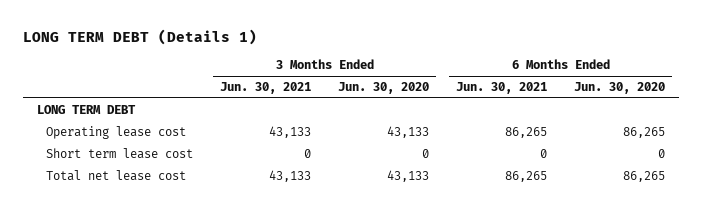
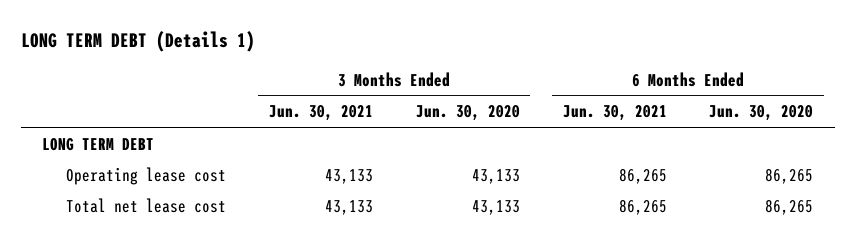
- Short term lease cost | 0 | 0 | 0 | 0

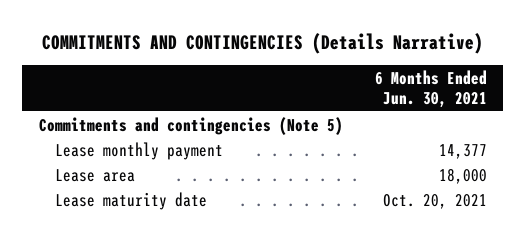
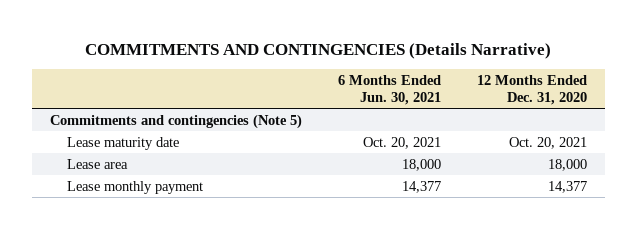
- | 6 Months Ended Jun. 30, 2021
+ | 6 Months Ended Jun. 30, 2021 | 12 Months Ended Dec. 31, 2020
moved down: Lease area | 18,000 | 18,000
moved down: Lease monthly payment | 14,377 | 14,377

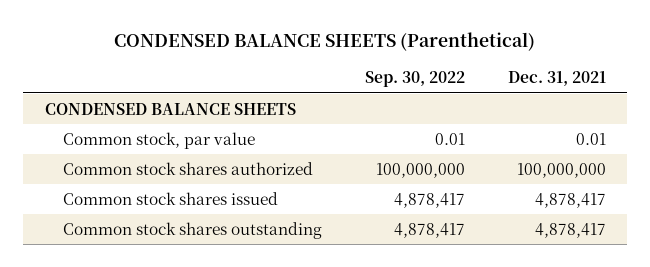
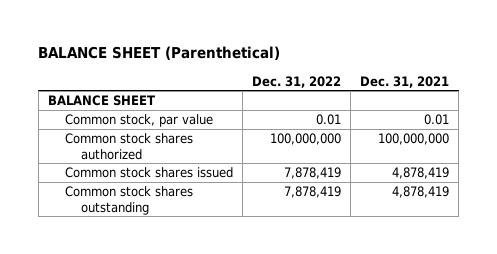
- CONDENSED BALANCE SHEETS (Parenthetical)
+ BALANCE SHEET (Parenthetical)
- | Sep. 30, 2022 | Dec. 31, 2021
+ | Dec. 31, 2022 | Dec. 31, 2021
- CONDENSED BALANCE SHEETS
+ BALANCE SHEET
- Common stock shares issued | 4,878,417 | 4,878,417
- Common stock shares outstanding | 4,878,417 | 4,878,417
+ Common stock shares issued | 7,878,419 | 4,878,419
+ Common stock shares outstanding | 7,878,419 | 4,878,419

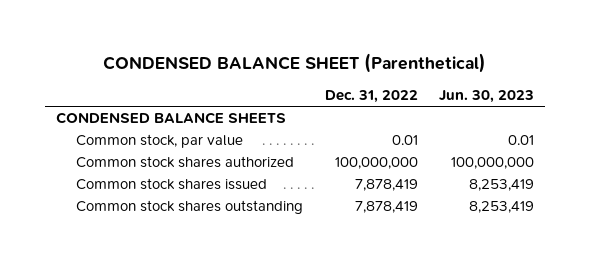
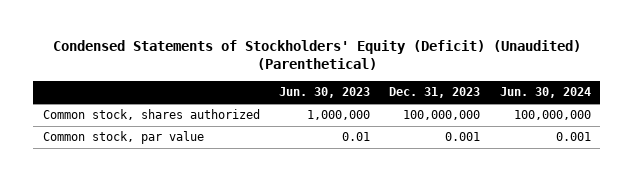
- CONDENSED BALANCE SHEET (Parenthetical)
+ Condensed Statements of Stockholders' Equity (Deficit) (Unaudited) (Parenthetical)
- | Dec. 31, 2022 | Jun. 30, 2023
+ | Jun. 30, 2023 | Dec. 31, 2023 | Jun. 30, 2024
- CONDENSED BALANCE SHEETS
+ Common stock, shares authorized | 1,000,000 | 100,000,000 | 100,000,000
- Common stock shares authorized | 100,000,000 | 100,000,000
- Common stock shares issued | 7,878,419 | 8,253,419
- Common stock shares outstanding | 7,878,419 | 8,253,419

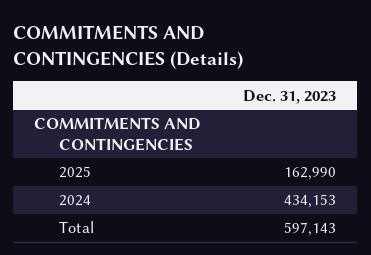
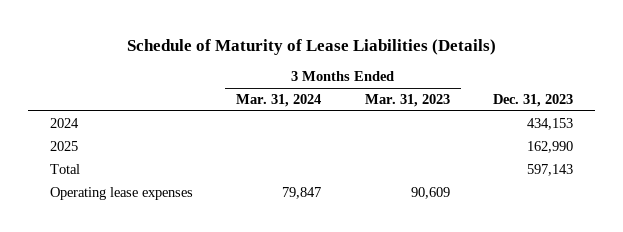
- COMMITMENTS AND CONTINGENCIES (Details)
+ Schedule of Maturity of Lease Liabilities (Details)
- | Dec. 31, 2023
+ | 3 Months Ended Mar. 31, 2024 | 3 Months Ended Mar. 31, 2023 | Dec. 31, 2023
- COMMITMENTS AND CONTINGENCIES
moved down: 2025 | | | 162,990
+ Operating lease expenses | 79,847 | 90,609 |

